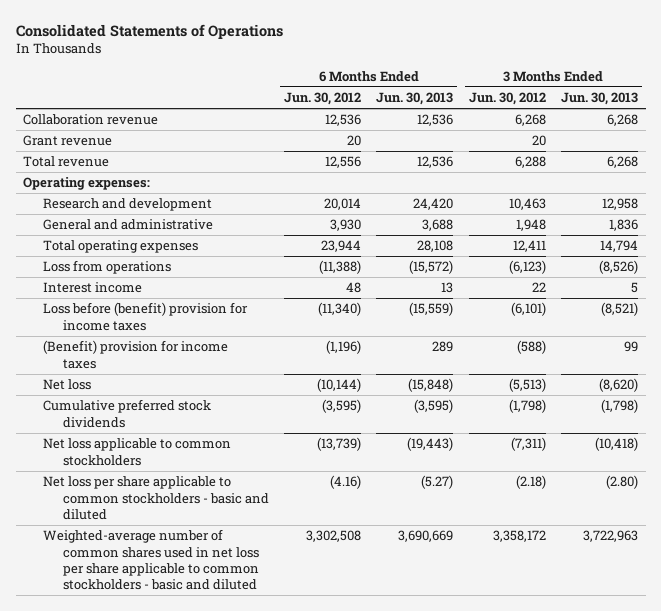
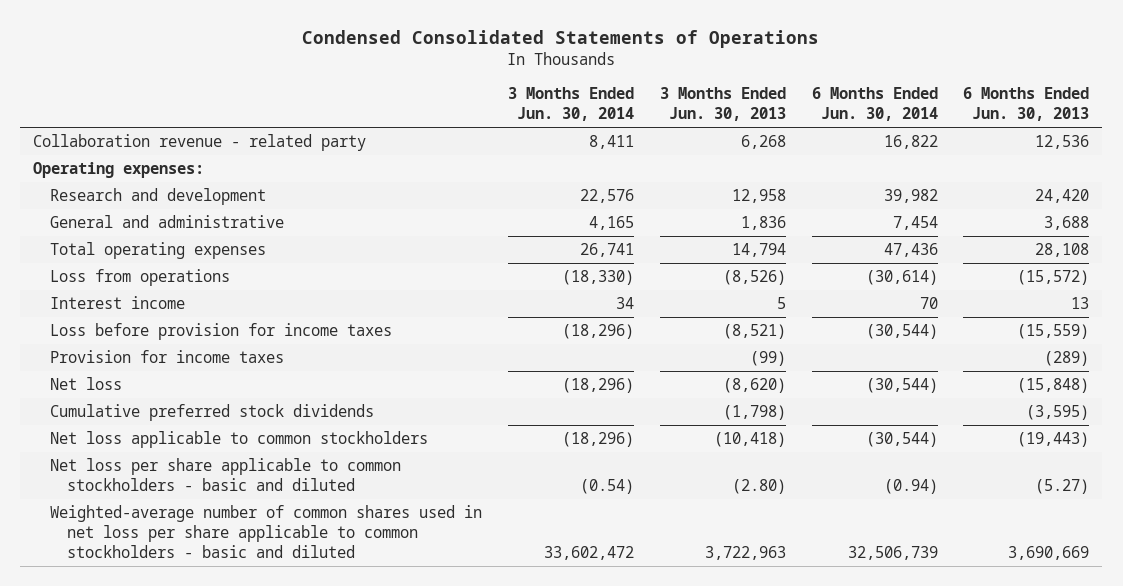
- Consolidated Statements of Operations
+ Condensed Consolidated Statements of Operations
- | 6 Months Ended Jun. 30, 2012 | 6 Months Ended Jun. 30, 2013 | 3 Months Ended Jun. 30, 2012 | 3 Months Ended Jun. 30, 2013
+ | 3 Months Ended Jun. 30, 2014 | 3 Months Ended Jun. 30, 2013 | 6 Months Ended Jun. 30, 2014 | 6 Months Ended Jun. 30, 2013
- Collaboration revenue | 12,536 | 12,536 | 6,268 | 6,268
- Grant revenue | 20 | | 20 |
- Total revenue | 12,556 | 12,536 | 6,288 | 6,268
+ Collaboration revenue - related party | 8,411 | 6,268 | 16,822 | 12,536
- Loss before (benefit) provision for income taxes | (11,340) | (15,559) | (6,101) | (8,521)
- (Benefit) provision for income taxes | (1,196) | 289 | (588) | 99
+ Loss before provision for income taxes | (18,296) | (8,521) | (30,544) | (15,559)
+ Provision for income taxes | | (99) | | (289)

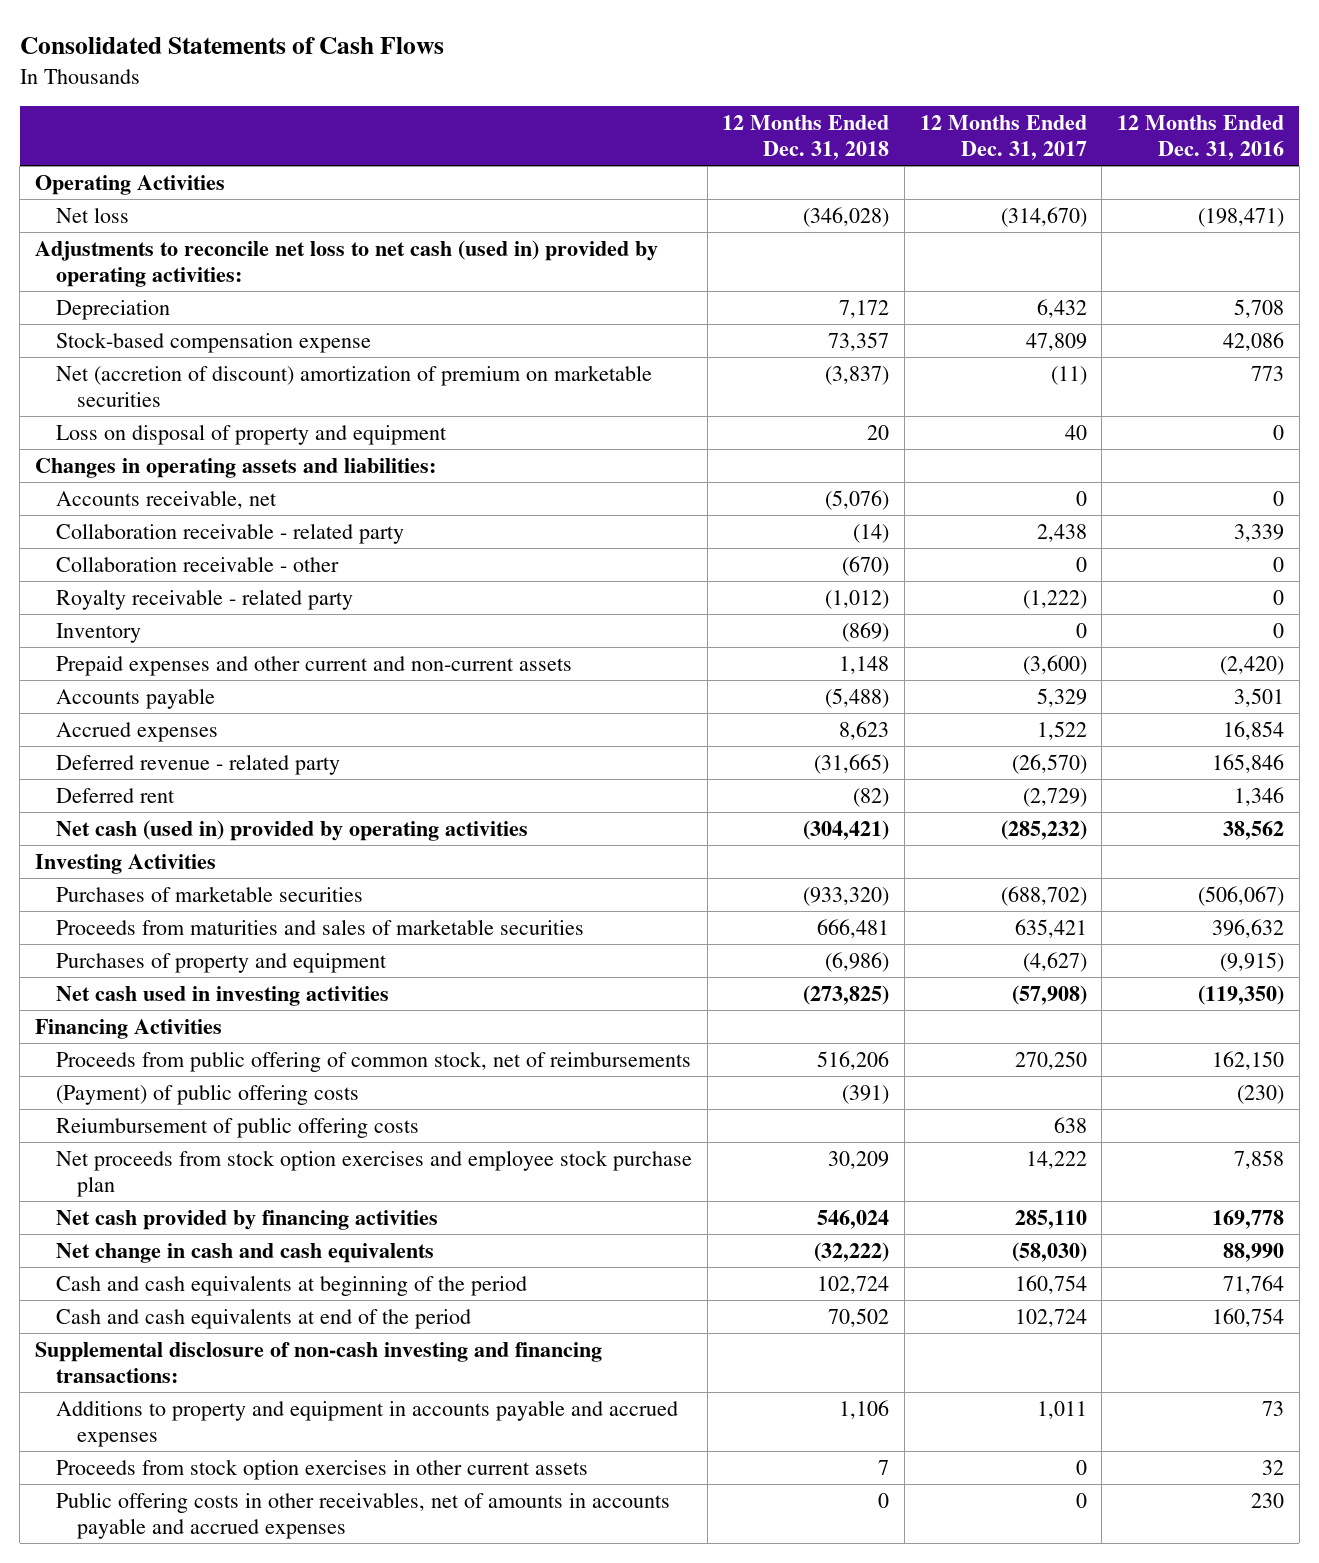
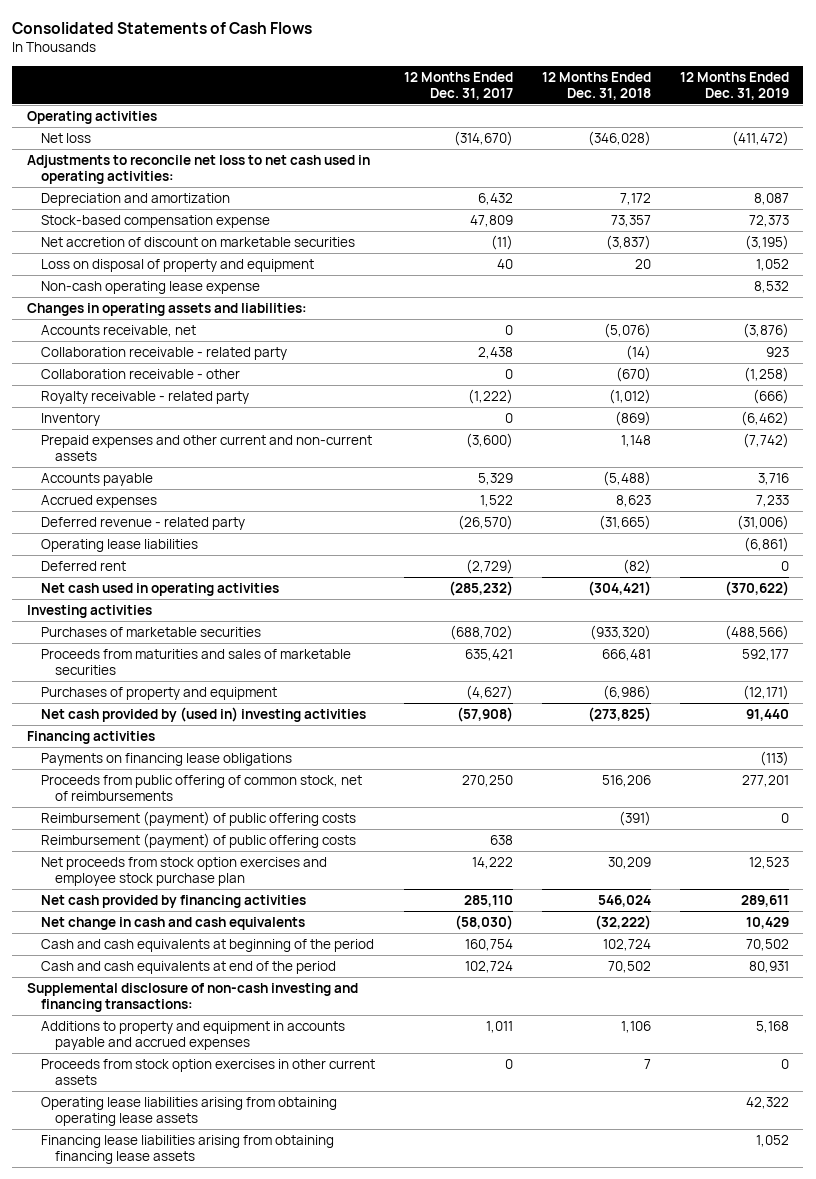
- | 12 Months Ended Dec. 31, 2018 | 12 Months Ended Dec. 31, 2017 | 12 Months Ended Dec. 31, 2016
+ | 12 Months Ended Dec. 31, 2017 | 12 Months Ended Dec. 31, 2018 | 12 Months Ended Dec. 31, 2019
- Operating Activities
+ Operating activities
- Adjustments to reconcile net loss to net cash (used in) provided by operating activities:
- Depreciation | 7,172 | 6,432 | 5,708
+ Adjustments to reconcile net loss to net cash used in operating activities:
+ Depreciation and amortization | 6,432 | 7,172 | 8,087
- Net (accretion of discount) amortization of premium on marketable securities | (3,837) | (11) | 773
+ Net accretion of discount on marketable securities | (11) | (3,837) | (3,195)
+ Non-cash operating lease expense | | | 8,532
+ Operating lease liabilities | | | (6,861)
- Net cash (used in) provided by operating activities | (304,421) | (285,232) | 38,562
- Investing Activities
+ Net cash used in operating activities | (285,232) | (304,421) | (370,622)
+ Investing activities
- Net cash used in investing activities | (273,825) | (57,908) | (119,350)
- Financing Activities
+ Net cash provided by (used in) investing activities | (57,908) | (273,825) | 91,440
+ Financing activities
+ Payments on financing lease obligations | | | (113)
- (Payment) of public offering costs | (391) | | (230)
- Reiumbursement of public offering costs | | 638 |
+ Reimbursement (payment) of public offering costs | | (391) | 0
+ Reimbursement (payment) of public offering costs | 638 | |
- Public offering costs in other receivables, net of amounts in accounts payable and accrued expenses | 0 | 0 | 230
+ Operating lease liabilities arising from obtaining operating lease assets | | | 42,322
+ Financing lease liabilities arising from obtaining financing lease assets | | | 1,052

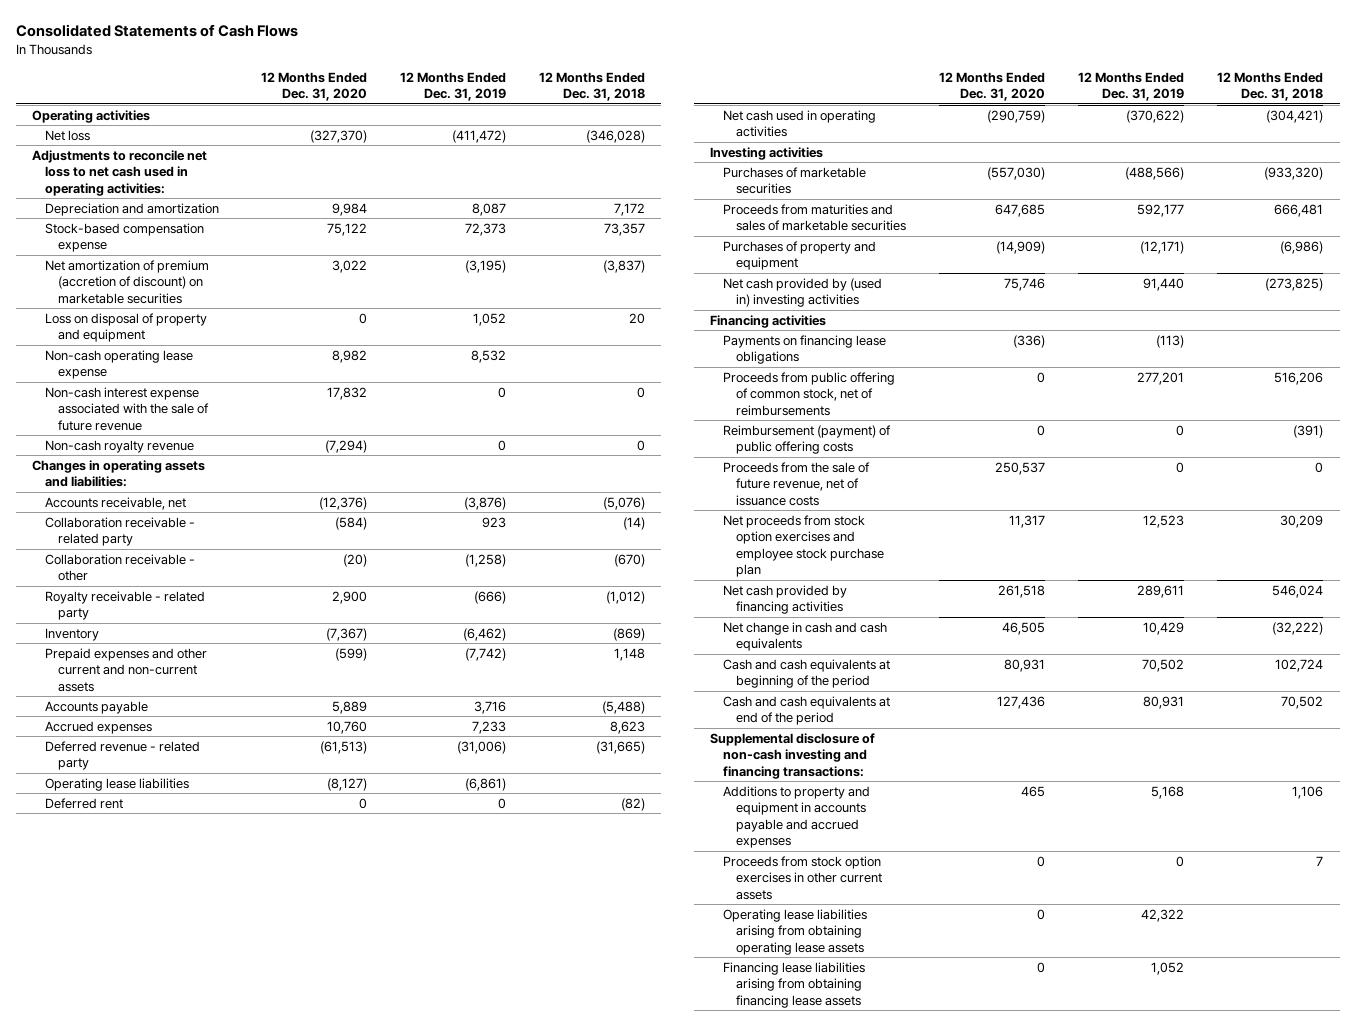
- | 12 Months Ended Dec. 31, 2017 | 12 Months Ended Dec. 31, 2018 | 12 Months Ended Dec. 31, 2019
+ | 12 Months Ended Dec. 31, 2020 | 12 Months Ended Dec. 31, 2019 | 12 Months Ended Dec. 31, 2018
- Net accretion of discount on marketable securities | (11) | (3,837) | (3,195)
+ Net amortization of premium (accretion of discount) on marketable securities | 3,022 | (3,195) | (3,837)
+ Non-cash interest expense associated with the sale of future revenue | 17,832 | 0 | 0
+ Non-cash royalty revenue | (7,294) | 0 | 0
- Reimbursement (payment) of public offering costs | 638 | |
+ Proceeds from the sale of future revenue, net of issuance costs | 250,537 | 0 | 0

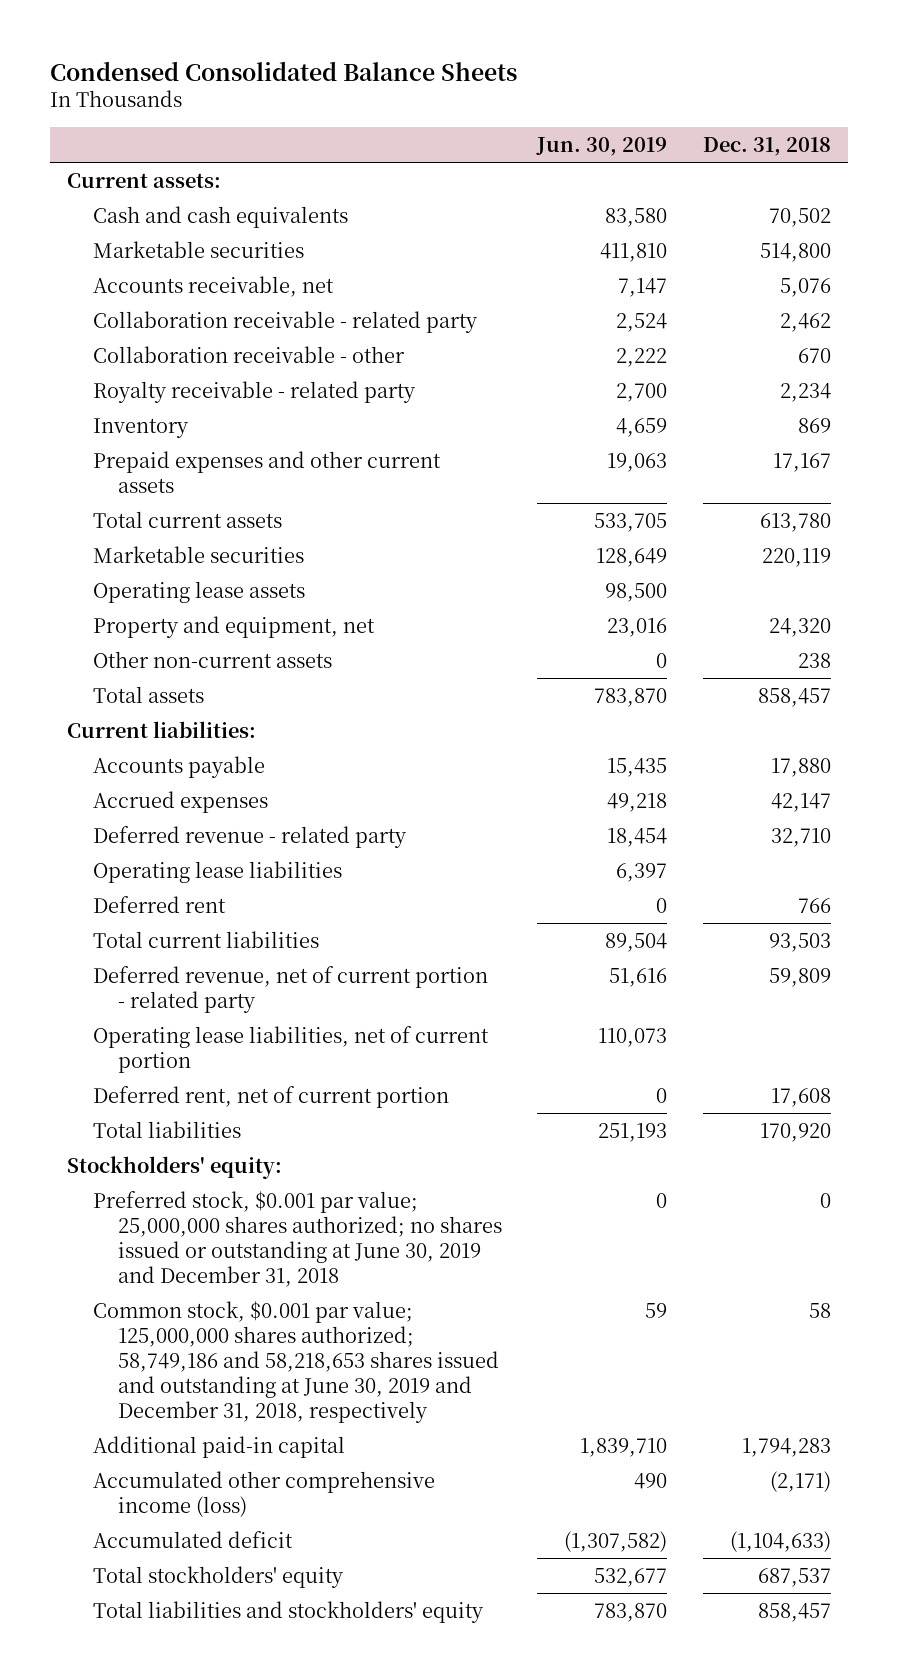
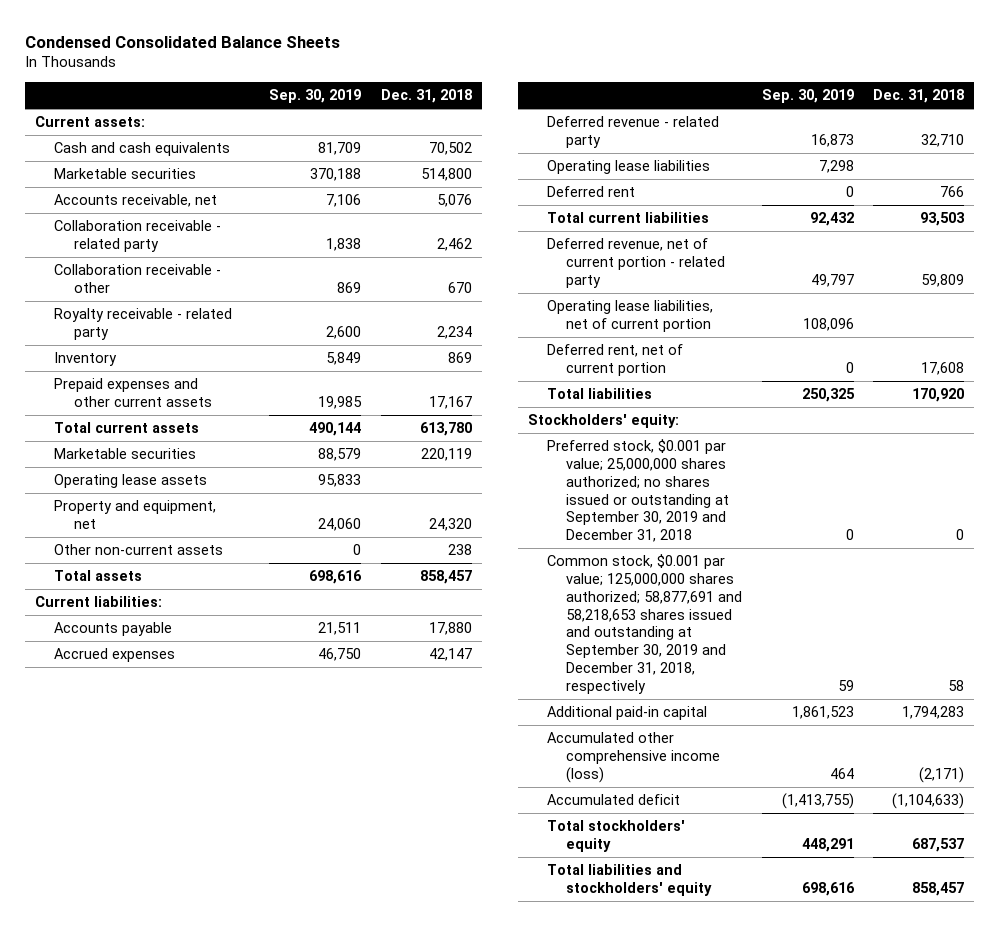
- | Jun. 30, 2019 | Dec. 31, 2018
+ | Sep. 30, 2019 | Dec. 31, 2018
- Preferred stock, $0.001 par value; 25,000,000 shares authorized; no shares issued or outstanding at June 30, 2019 and December 31, 2018 | 0 | 0
- Common stock, $0.001 par value; 125,000,000 shares authorized; 58,749,186 and 58,218,653 shares issued and outstanding at June 30, 2019 and December 31, 2018, respectively | 59 | 58
+ Preferred stock, $0.001 par value; 25,000,000 shares authorized; no shares issued or outstanding at September 30, 2019 and December 31, 2018 | 0 | 0
+ Common stock, $0.001 par value; 125,000,000 shares authorized; 58,877,691 and 58,218,653 shares issued and outstanding at September 30, 2019 and December 31, 2018, respectively | 59 | 58

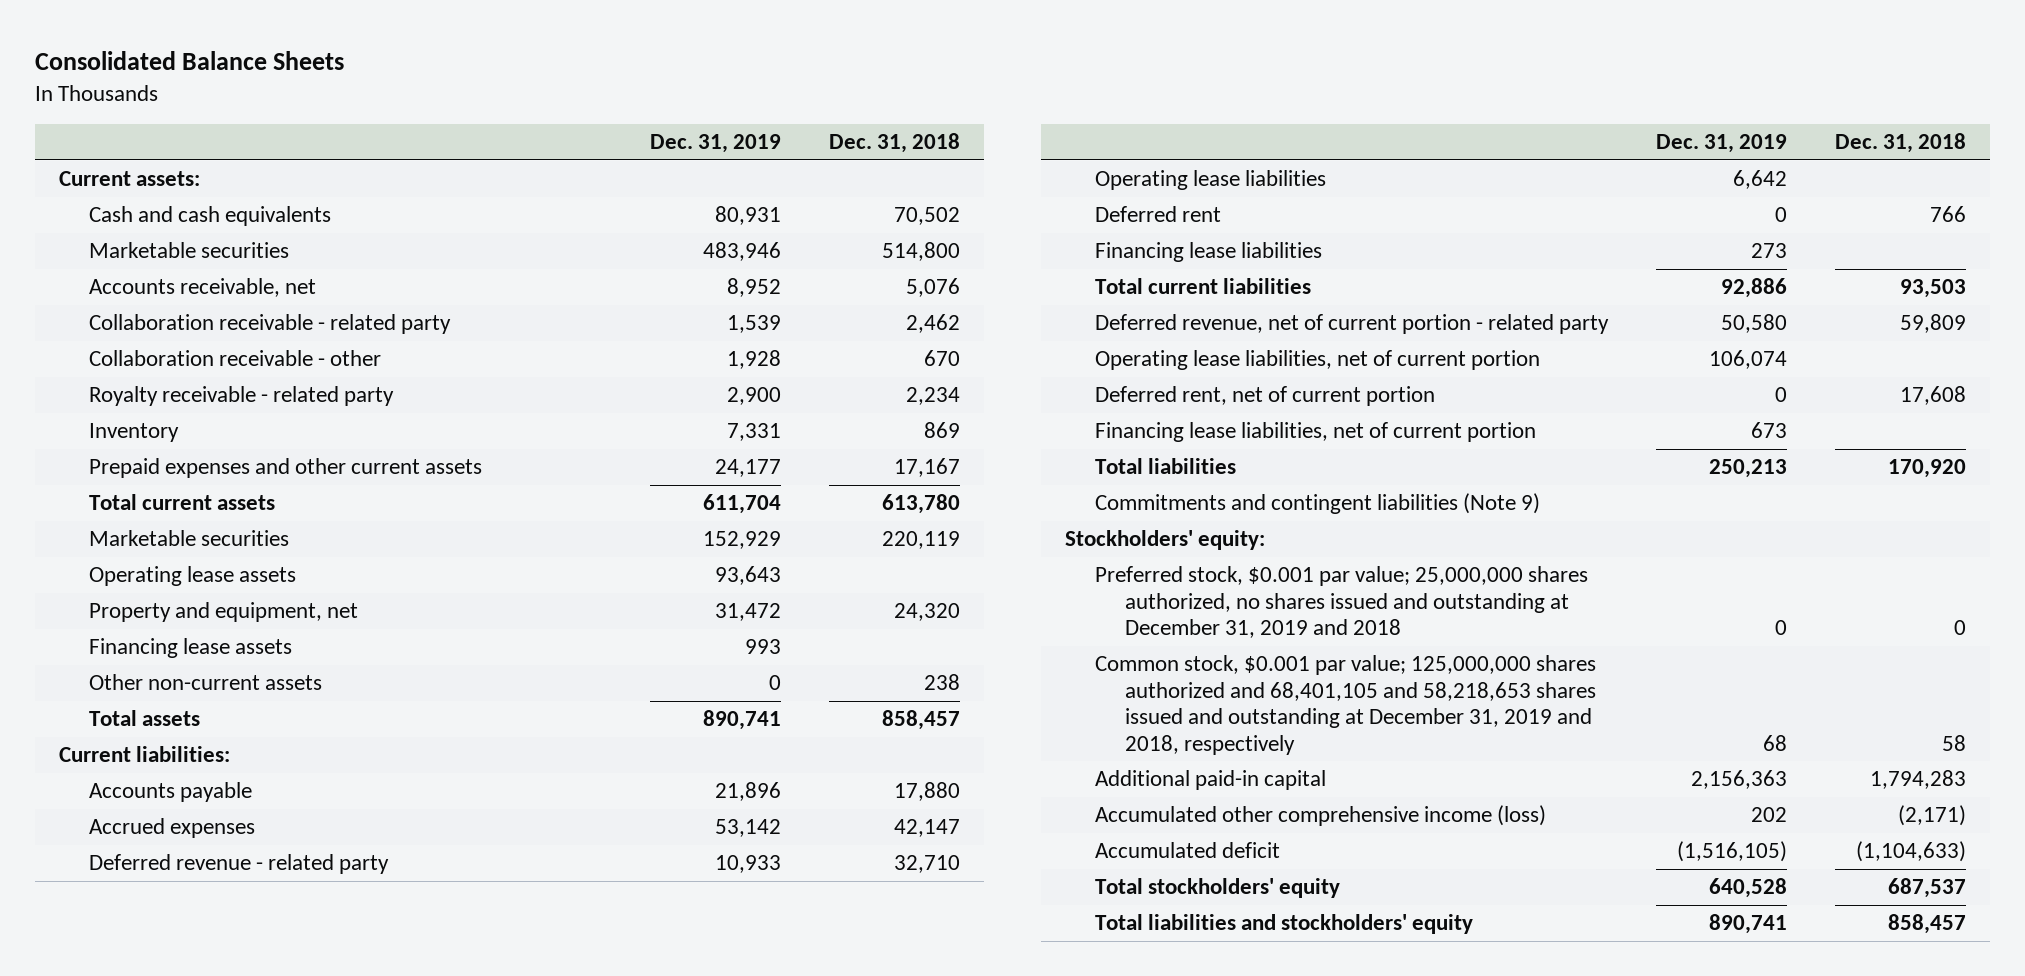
- Condensed Consolidated Balance Sheets
+ Consolidated Balance Sheets
- | Sep. 30, 2019 | Dec. 31, 2018
+ | Dec. 31, 2019 | Dec. 31, 2018
+ Financing lease assets | 993 |
+ Financing lease liabilities | 273 |
+ Financing lease liabilities, net of current portion | 673 |
+ Commitments and contingent liabilities (Note 9)
- Preferred stock, $0.001 par value; 25,000,000 shares authorized; no shares issued or outstanding at September 30, 2019 and December 31, 2018 | 0 | 0
- Common stock, $0.001 par value; 125,000,000 shares authorized; 58,877,691 and 58,218,653 shares issued and outstanding at September 30, 2019 and December 31, 2018, respectively | 59 | 58
+ Preferred stock, $0.001 par value; 25,000,000 shares authorized, no shares issued and outstanding at December 31, 2019 and 2018 | 0 | 0
+ Common stock, $0.001 par value; 125,000,000 shares authorized and 68,401,105 and 58,218,653 shares issued and outstanding at December 31, 2019 and 2018, respectively | 68 | 58

